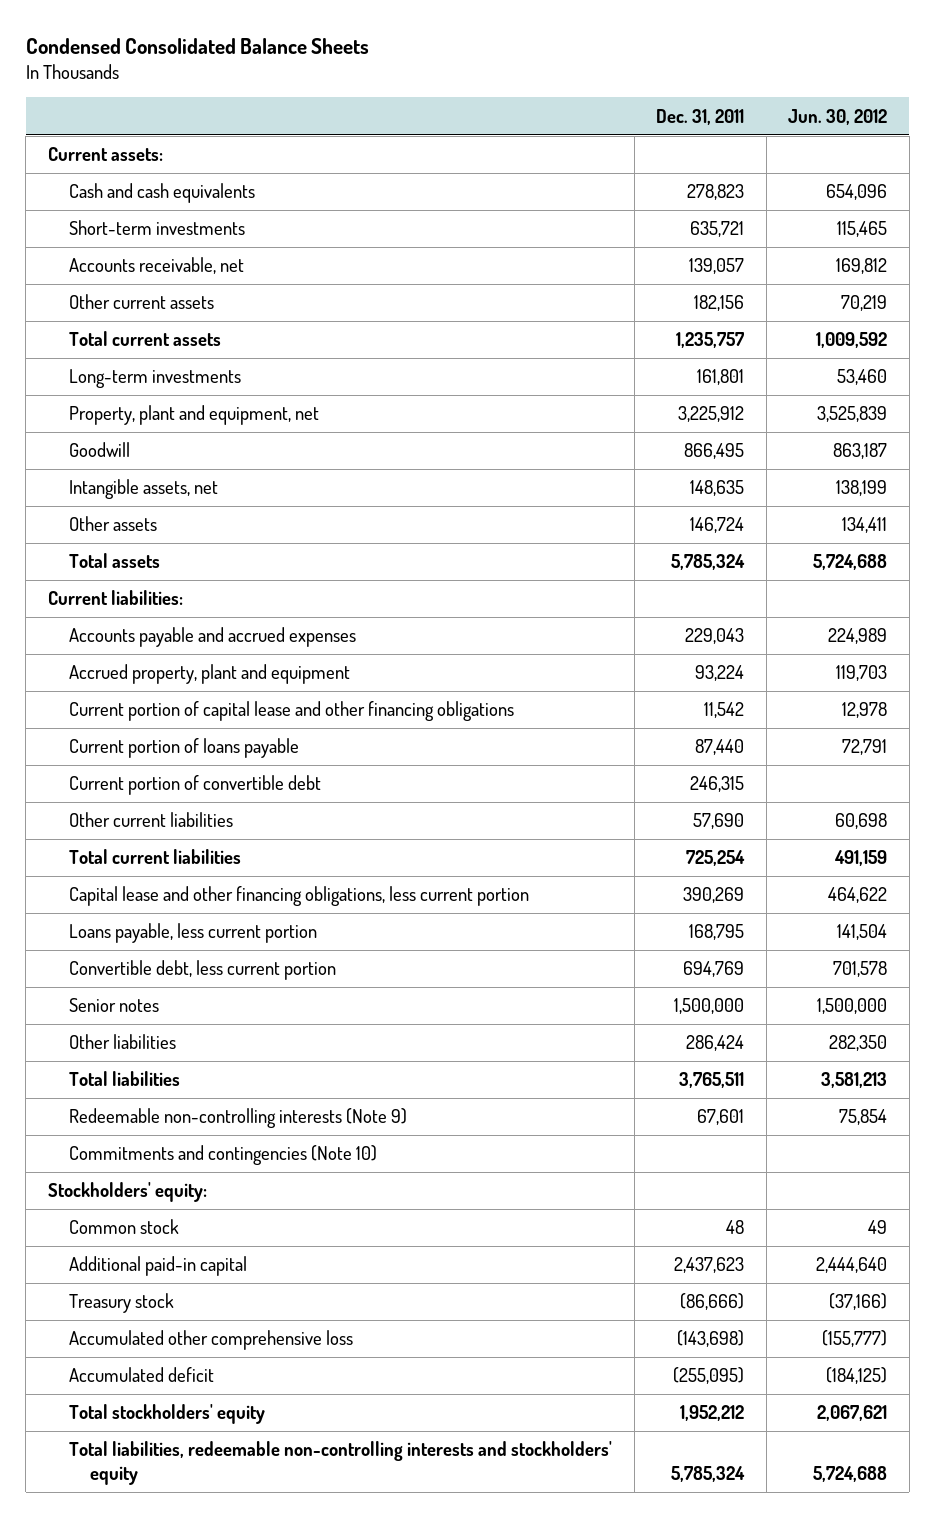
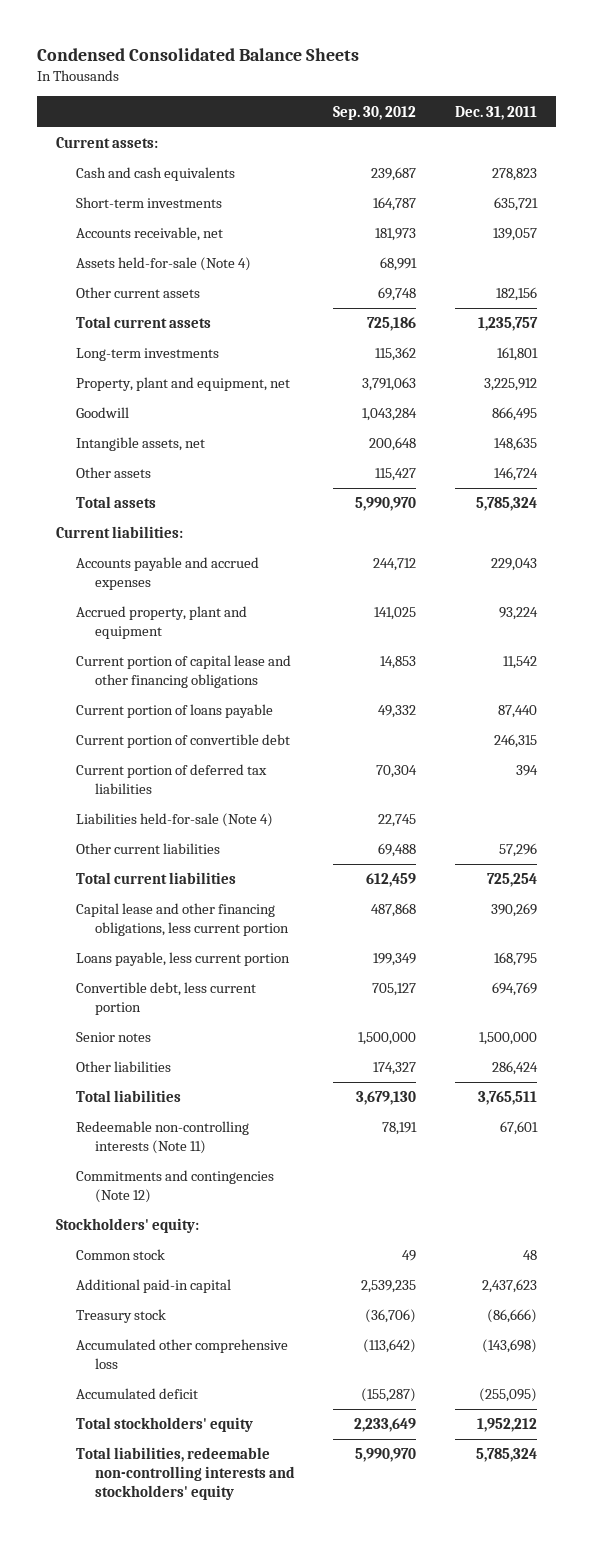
- | Dec. 31, 2011 | Jun. 30, 2012
+ | Sep. 30, 2012 | Dec. 31, 2011
+ Assets held-for-sale (Note 4) | 68,991 |
- Other current liabilities | 57,690 | 60,698
+ Current portion of deferred tax liabilities | 70,304 | 394
+ Liabilities held-for-sale (Note 4) | 22,745 |
+ Other current liabilities | 69,488 | 57,296
- Redeemable non-controlling interests (Note 9) | 67,601 | 75,854
- Commitments and contingencies (Note 10)
+ Redeemable non-controlling interests (Note 11) | 78,191 | 67,601
+ Commitments and contingencies (Note 12)

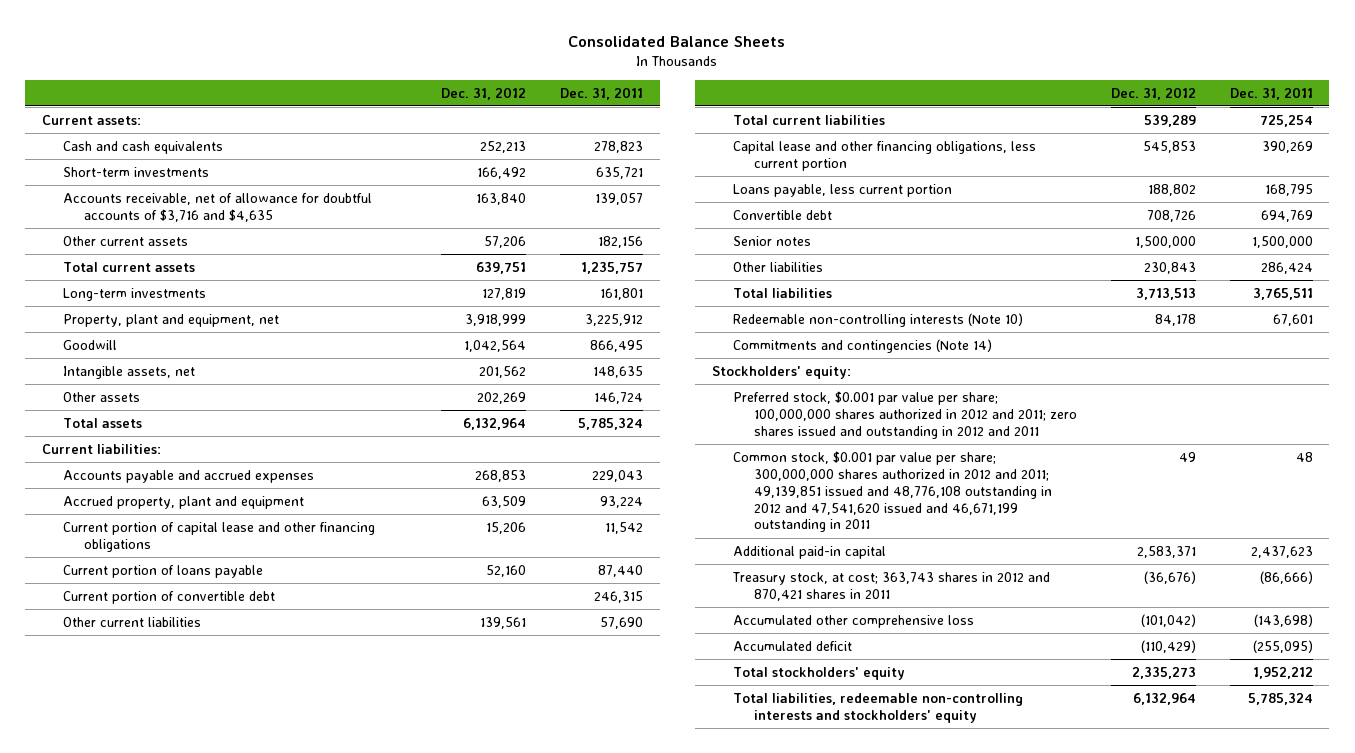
- Condensed Consolidated Balance Sheets
+ Consolidated Balance Sheets
- | Sep. 30, 2012 | Dec. 31, 2011
+ | Dec. 31, 2012 | Dec. 31, 2011
- Accounts receivable, net | 181,973 | 139,057
- Assets held-for-sale (Note 4) | 68,991 |
+ Accounts receivable, net of allowance for doubtful accounts of $3,716 and $4,635 | 163,840 | 139,057
- Current portion of deferred tax liabilities | 70,304 | 394
- Liabilities held-for-sale (Note 4) | 22,745 |
- Other current liabilities | 69,488 | 57,296
+ Other current liabilities | 139,561 | 57,690
- Convertible debt, less current portion | 705,127 | 694,769
+ Convertible debt | 708,726 | 694,769
- Redeemable non-controlling interests (Note 11) | 78,191 | 67,601
- Commitments and contingencies (Note 12)
+ Redeemable non-controlling interests (Note 10) | 84,178 | 67,601
+ Commitments and contingencies (Note 14)
- Common stock | 49 | 48
+ Preferred stock, $0.001 par value per share; 100,000,000 shares authorized in 2012 and 2011; zero shares issued and outstanding in 2012 and 2011
+ Common stock, $0.001 par value per share; 300,000,000 shares authorized in 2012 and 2011; 49,139,851 issued and 48,776,108 outstanding in 2012 and 47,541,620 issued and 46,671,199 outstanding in 2011 | 49 | 48
- Treasury stock | (36,706) | (86,666)
+ Treasury stock, at cost; 363,743 shares in 2012 and 870,421 shares in 2011 | (36,676) | (86,666)

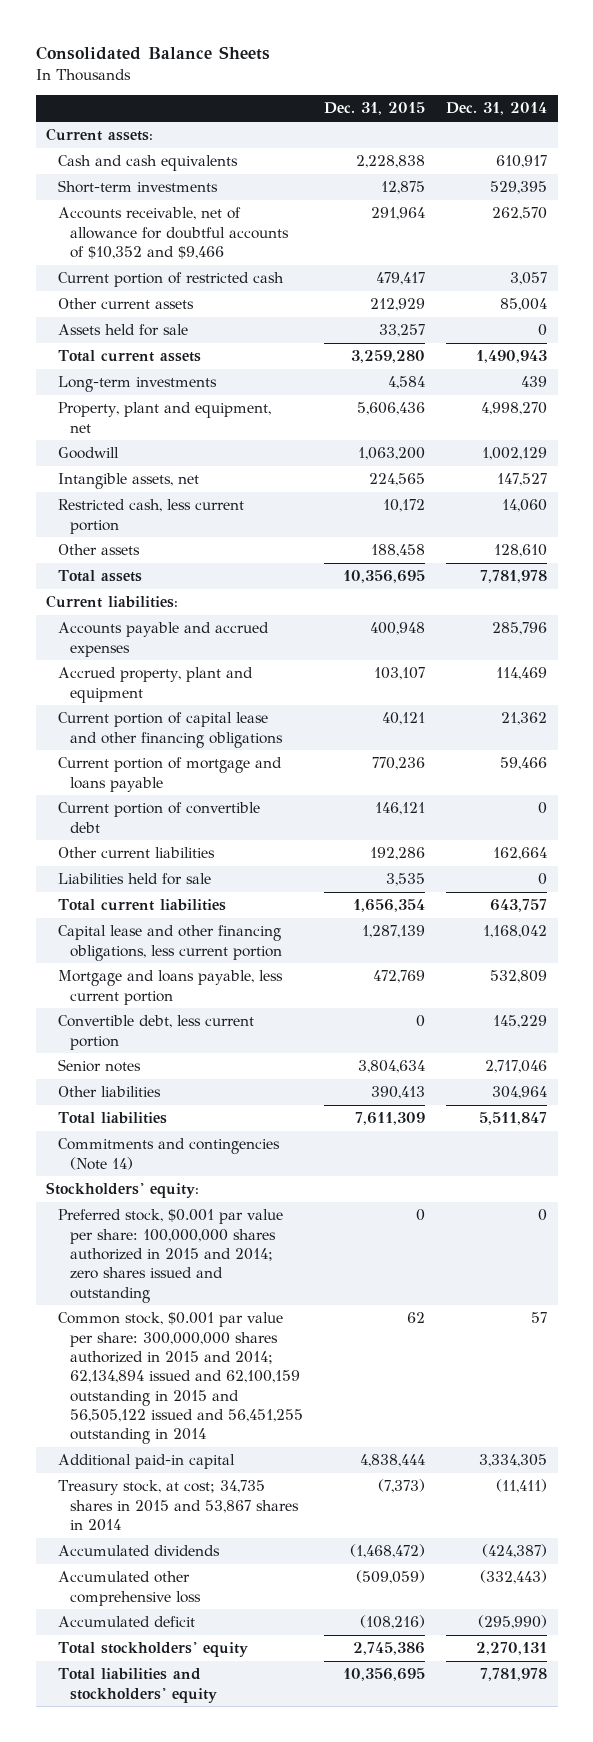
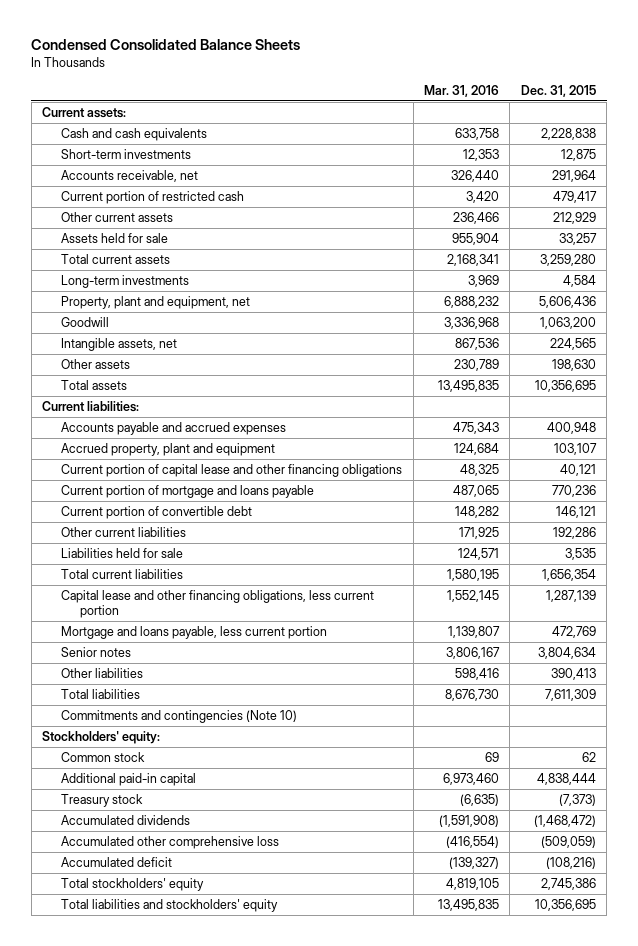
- Consolidated Balance Sheets
+ Condensed Consolidated Balance Sheets
- | Dec. 31, 2015 | Dec. 31, 2014
+ | Mar. 31, 2016 | Dec. 31, 2015
- Accounts receivable, net of allowance for doubtful accounts of $10,352 and $9,466 | 291,964 | 262,570
+ Accounts receivable, net | 326,440 | 291,964
- Restricted cash, less current portion | 10,172 | 14,060
- Other assets | 188,458 | 128,610
+ Other assets | 230,789 | 198,630
- Convertible debt, less current portion | 0 | 145,229
- Commitments and contingencies (Note 14)
+ Commitments and contingencies (Note 10)
- Preferred stock, $0.001 par value per share: 100,000,000 shares authorized in 2015 and 2014; zero shares issued and outstanding | 0 | 0
- Common stock, $0.001 par value per share: 300,000,000 shares authorized in 2015 and 2014; 62,134,894 issued and 62,100,159 outstanding in 2015 and 56,505,122 issued and 56,451,255 outstanding in 2014 | 62 | 57
+ Common stock | 69 | 62
- Treasury stock, at cost; 34,735 shares in 2015 and 53,867 shares in 2014 | (7,373) | (11,411)
+ Treasury stock | (6,635) | (7,373)

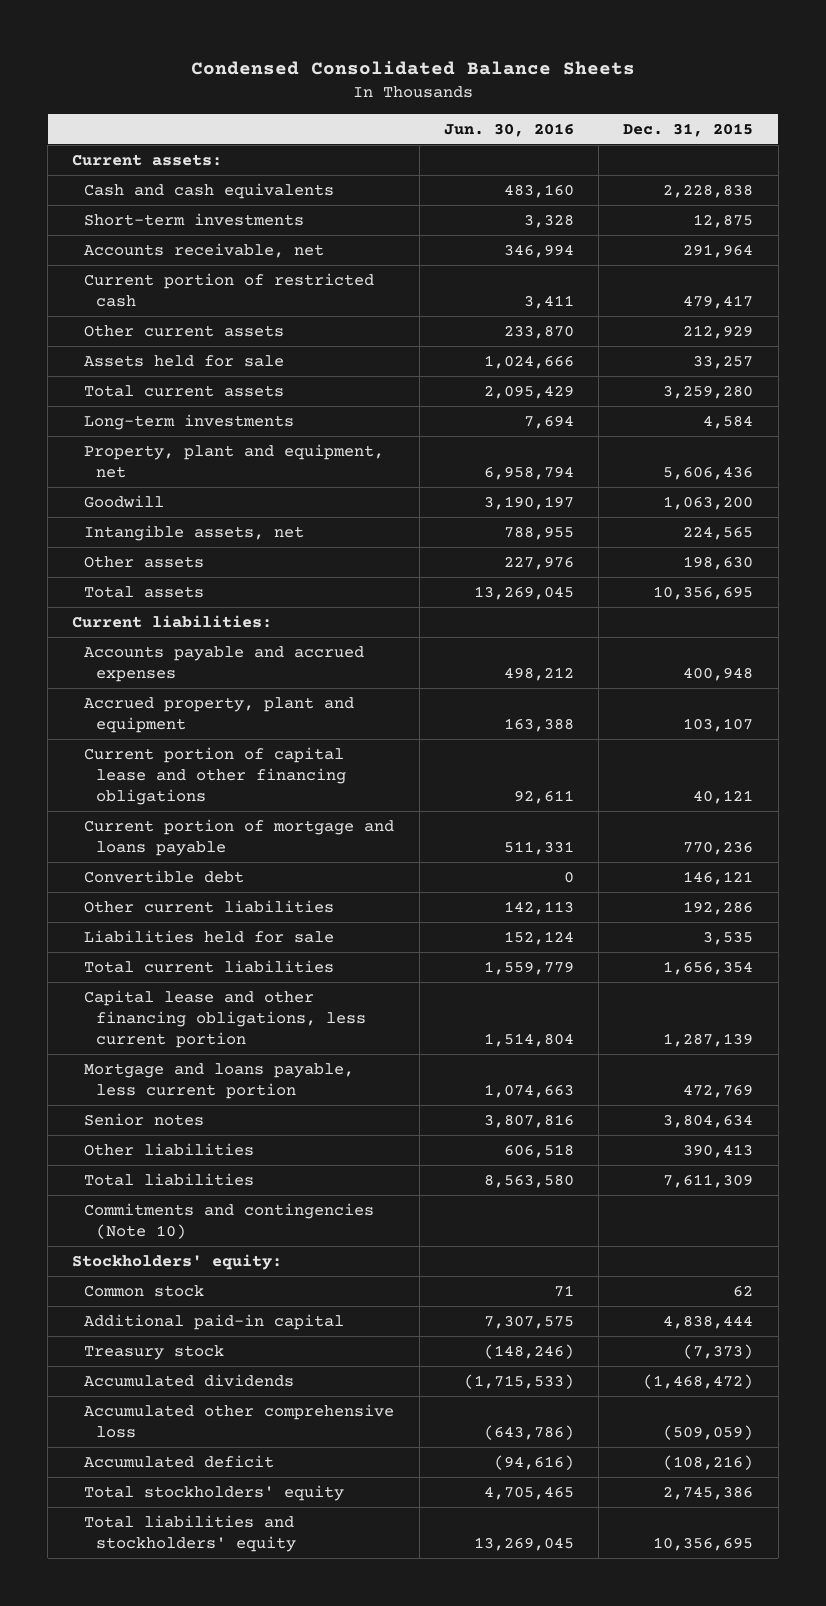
- | Mar. 31, 2016 | Dec. 31, 2015
+ | Jun. 30, 2016 | Dec. 31, 2015
- Current portion of convertible debt | 148,282 | 146,121
+ Convertible debt | 0 | 146,121

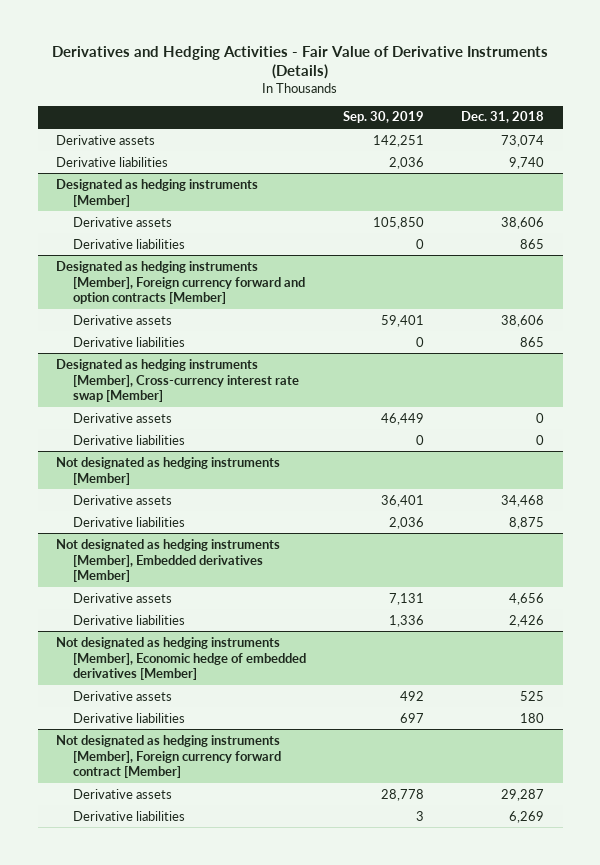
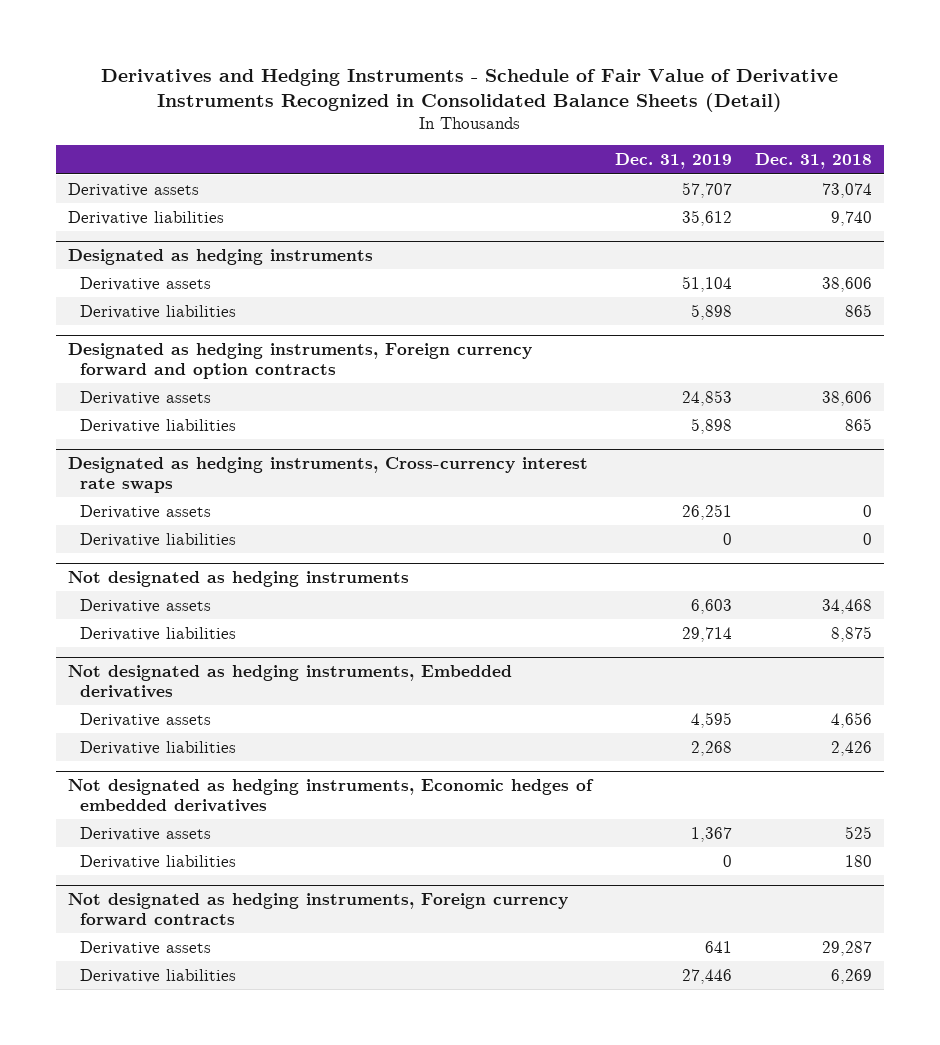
- Derivatives and Hedging Activities - Fair Value of Derivative Instruments (Details)
+ Derivatives and Hedging Instruments - Schedule of Fair Value of Derivative Instruments Recognized in Consolidated Balance Sheets (Detail)
- | Sep. 30, 2019 | Dec. 31, 2018
+ | Dec. 31, 2019 | Dec. 31, 2018
- Designated as hedging instruments [Member]
+ Designated as hedging instruments
- Designated as hedging instruments [Member], Foreign currency forward and option contracts [Member]
+ Designated as hedging instruments, Foreign currency forward and option contracts
- Designated as hedging instruments [Member], Cross-currency interest rate swap [Member]
+ Designated as hedging instruments, Cross-currency interest rate swaps
- Not designated as hedging instruments [Member]
+ Not designated as hedging instruments
- Not designated as hedging instruments [Member], Embedded derivatives [Member]
+ Not designated as hedging instruments, Embedded derivatives
- Not designated as hedging instruments [Member], Economic hedge of embedded derivatives [Member]
+ Not designated as hedging instruments, Economic hedges of embedded derivatives
- Not designated as hedging instruments [Member], Foreign currency forward contract [Member]
+ Not designated as hedging instruments, Foreign currency forward contracts

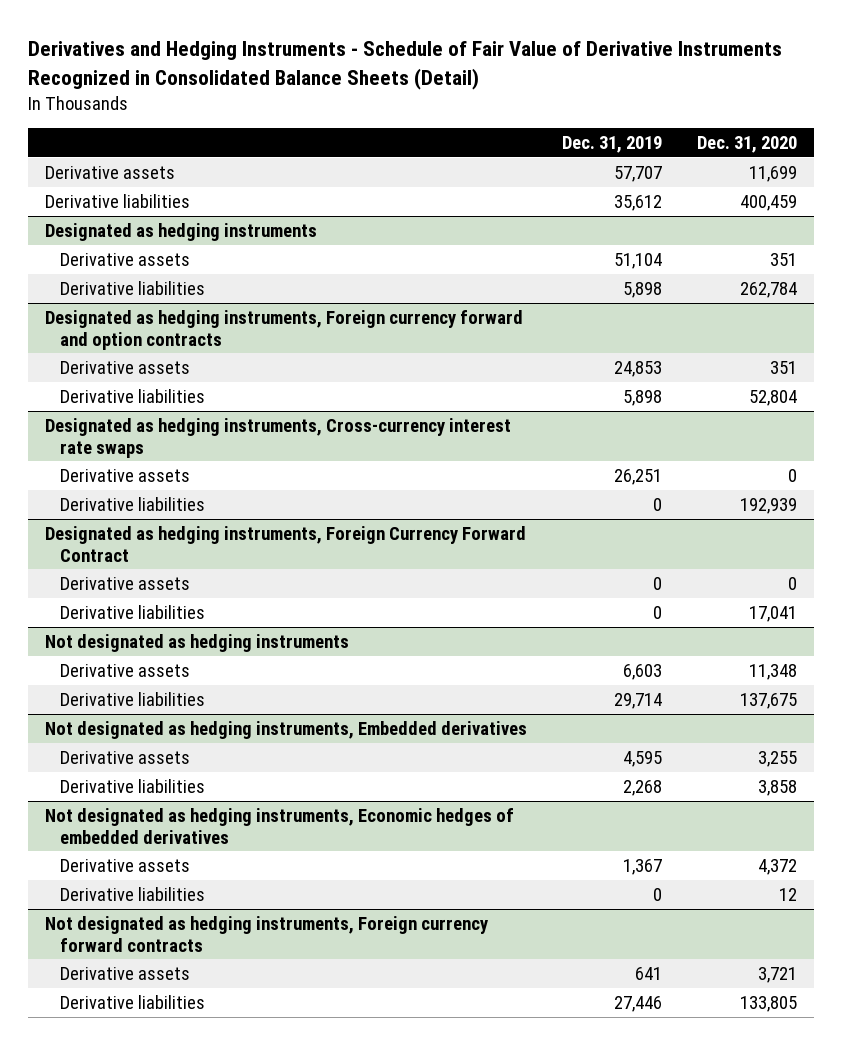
- | Dec. 31, 2019 | Dec. 31, 2018
+ | Dec. 31, 2019 | Dec. 31, 2020
+ Designated as hedging instruments, Foreign Currency Forward Contract
+ Derivative assets | 0 | 0
+ Derivative liabilities | 0 | 17,041

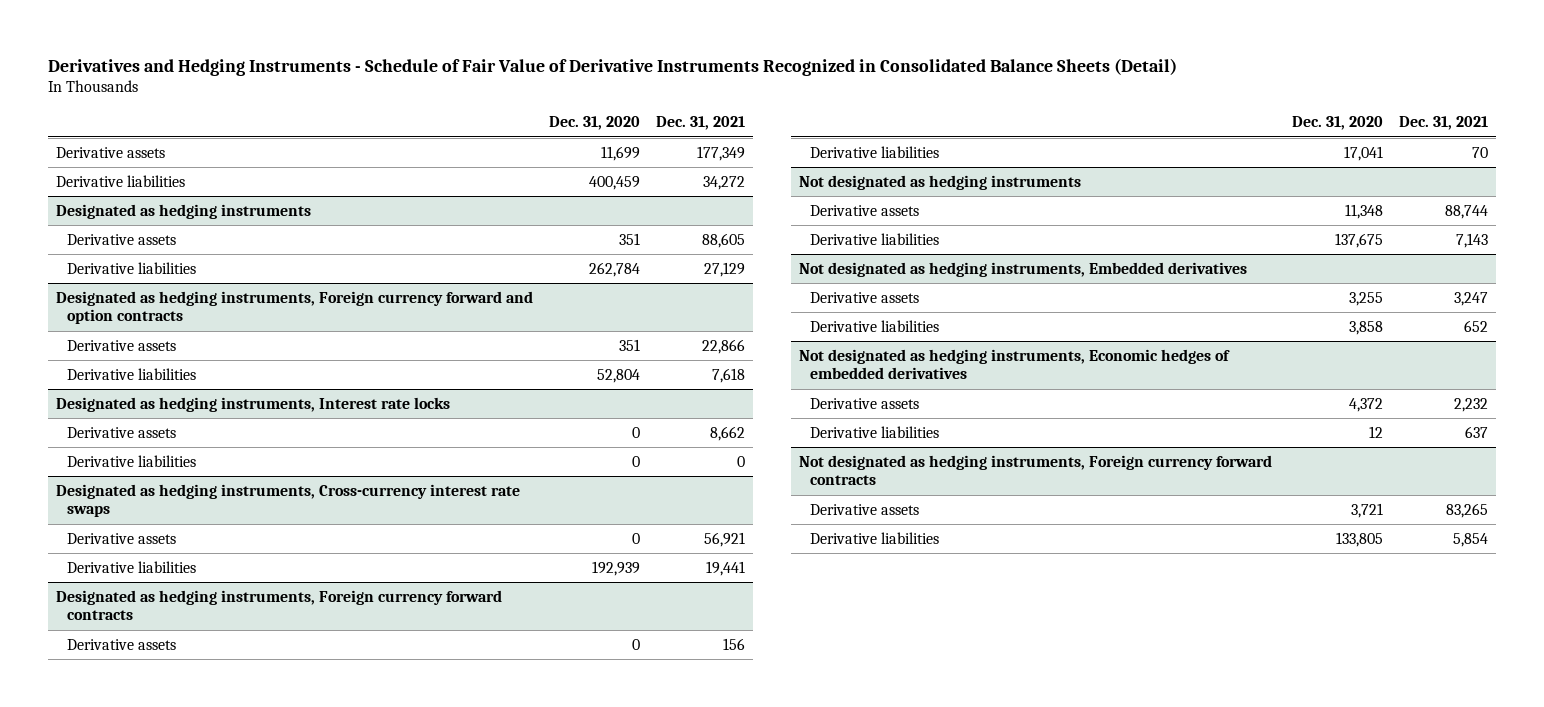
- | Dec. 31, 2019 | Dec. 31, 2020
+ | Dec. 31, 2020 | Dec. 31, 2021
+ Designated as hedging instruments, Interest rate locks
+ Derivative assets | 0 | 8,662
+ Derivative liabilities | 0 | 0
- Designated as hedging instruments, Foreign Currency Forward Contract
+ Designated as hedging instruments, Foreign currency forward contracts

